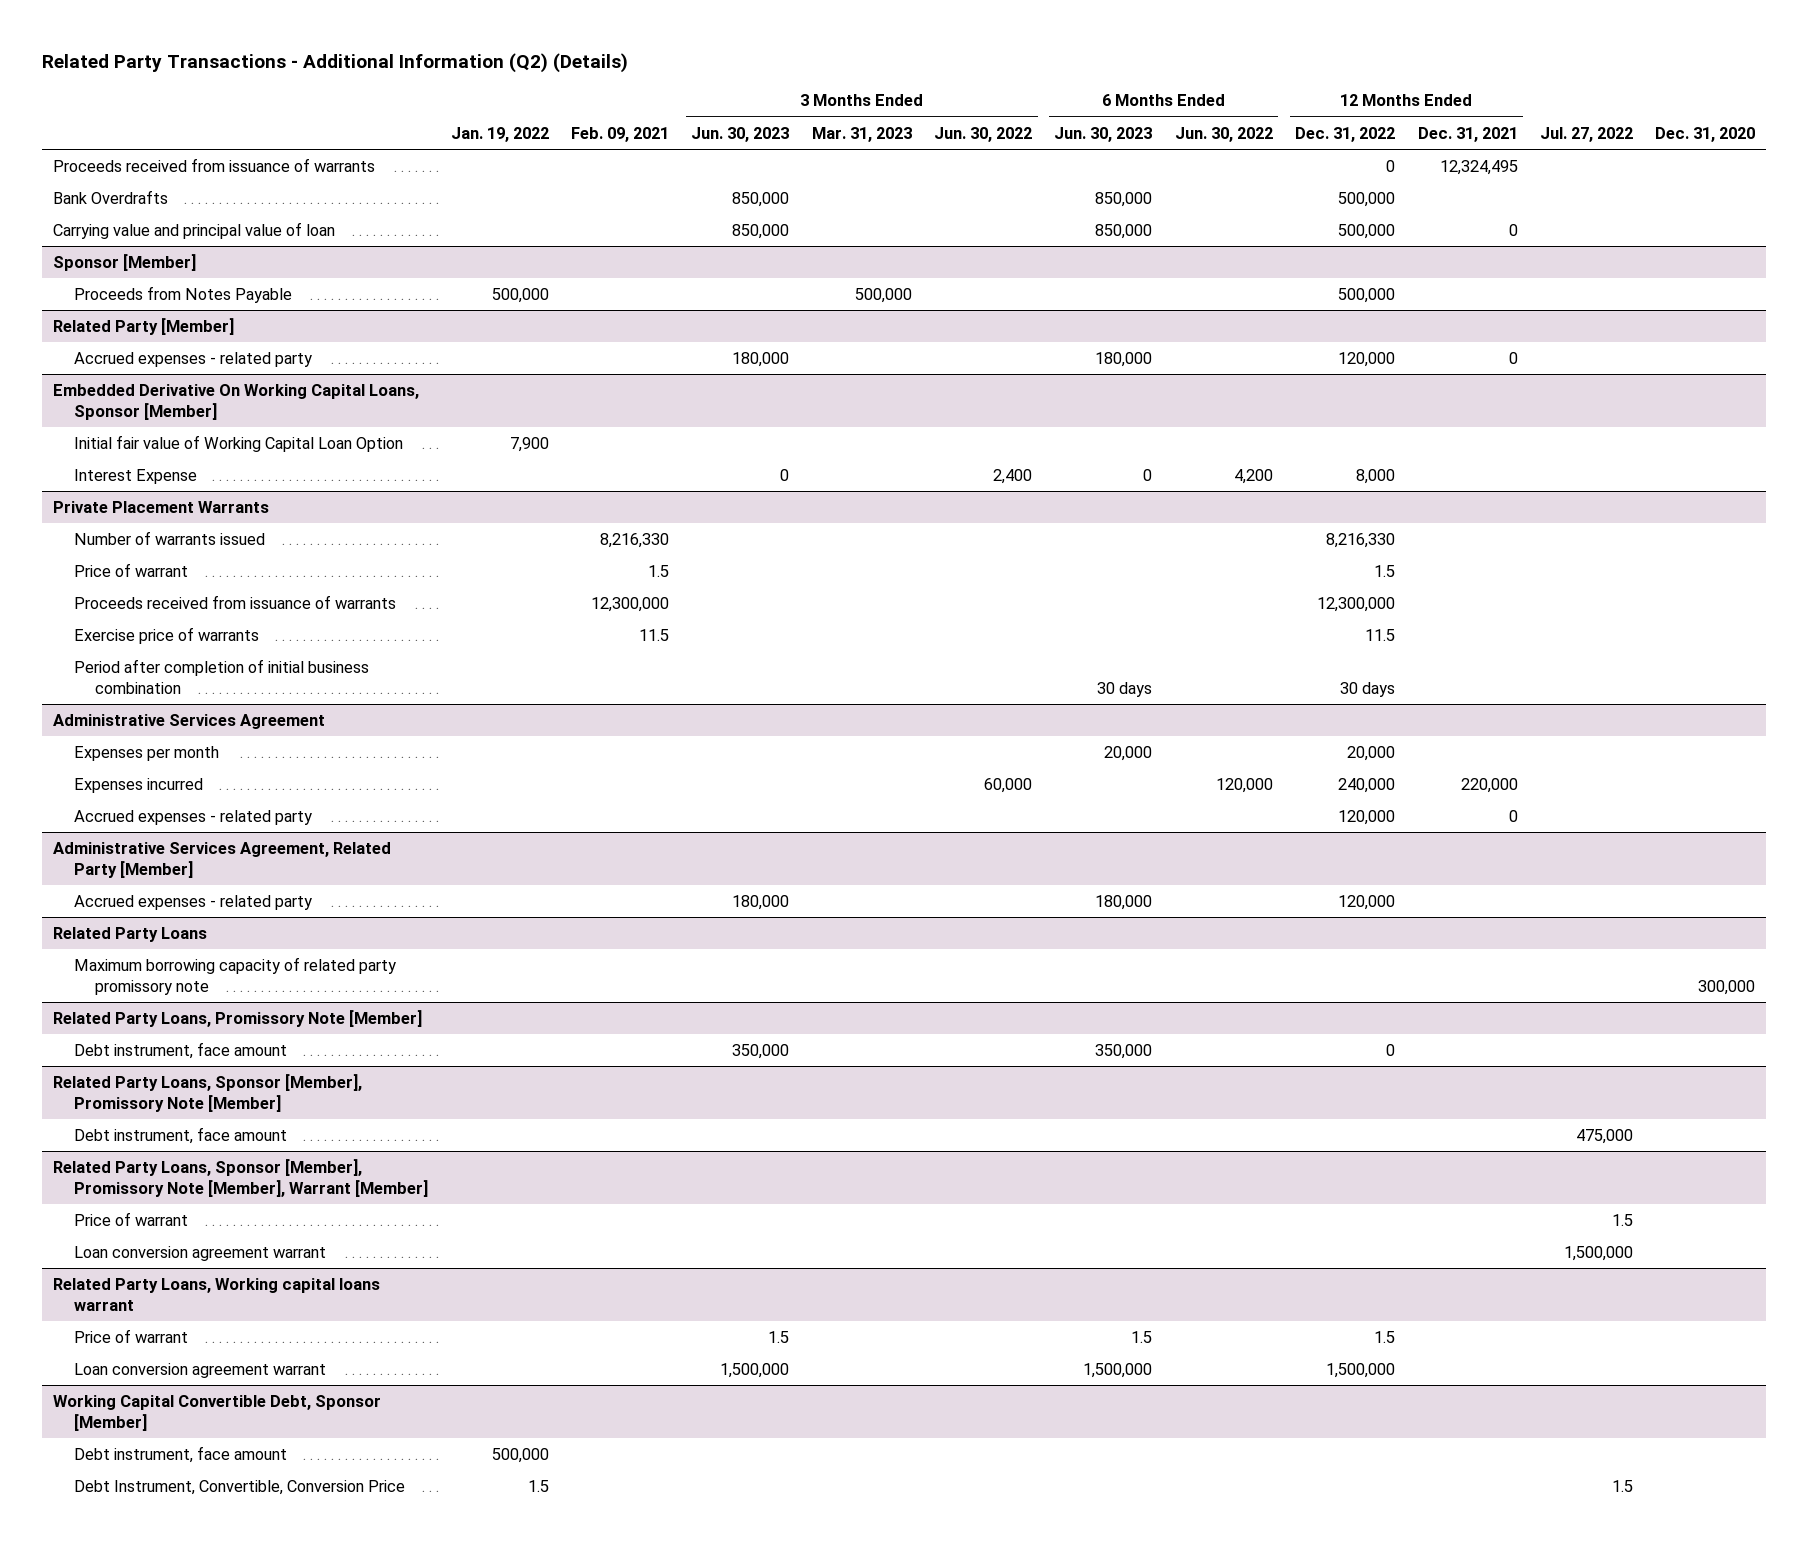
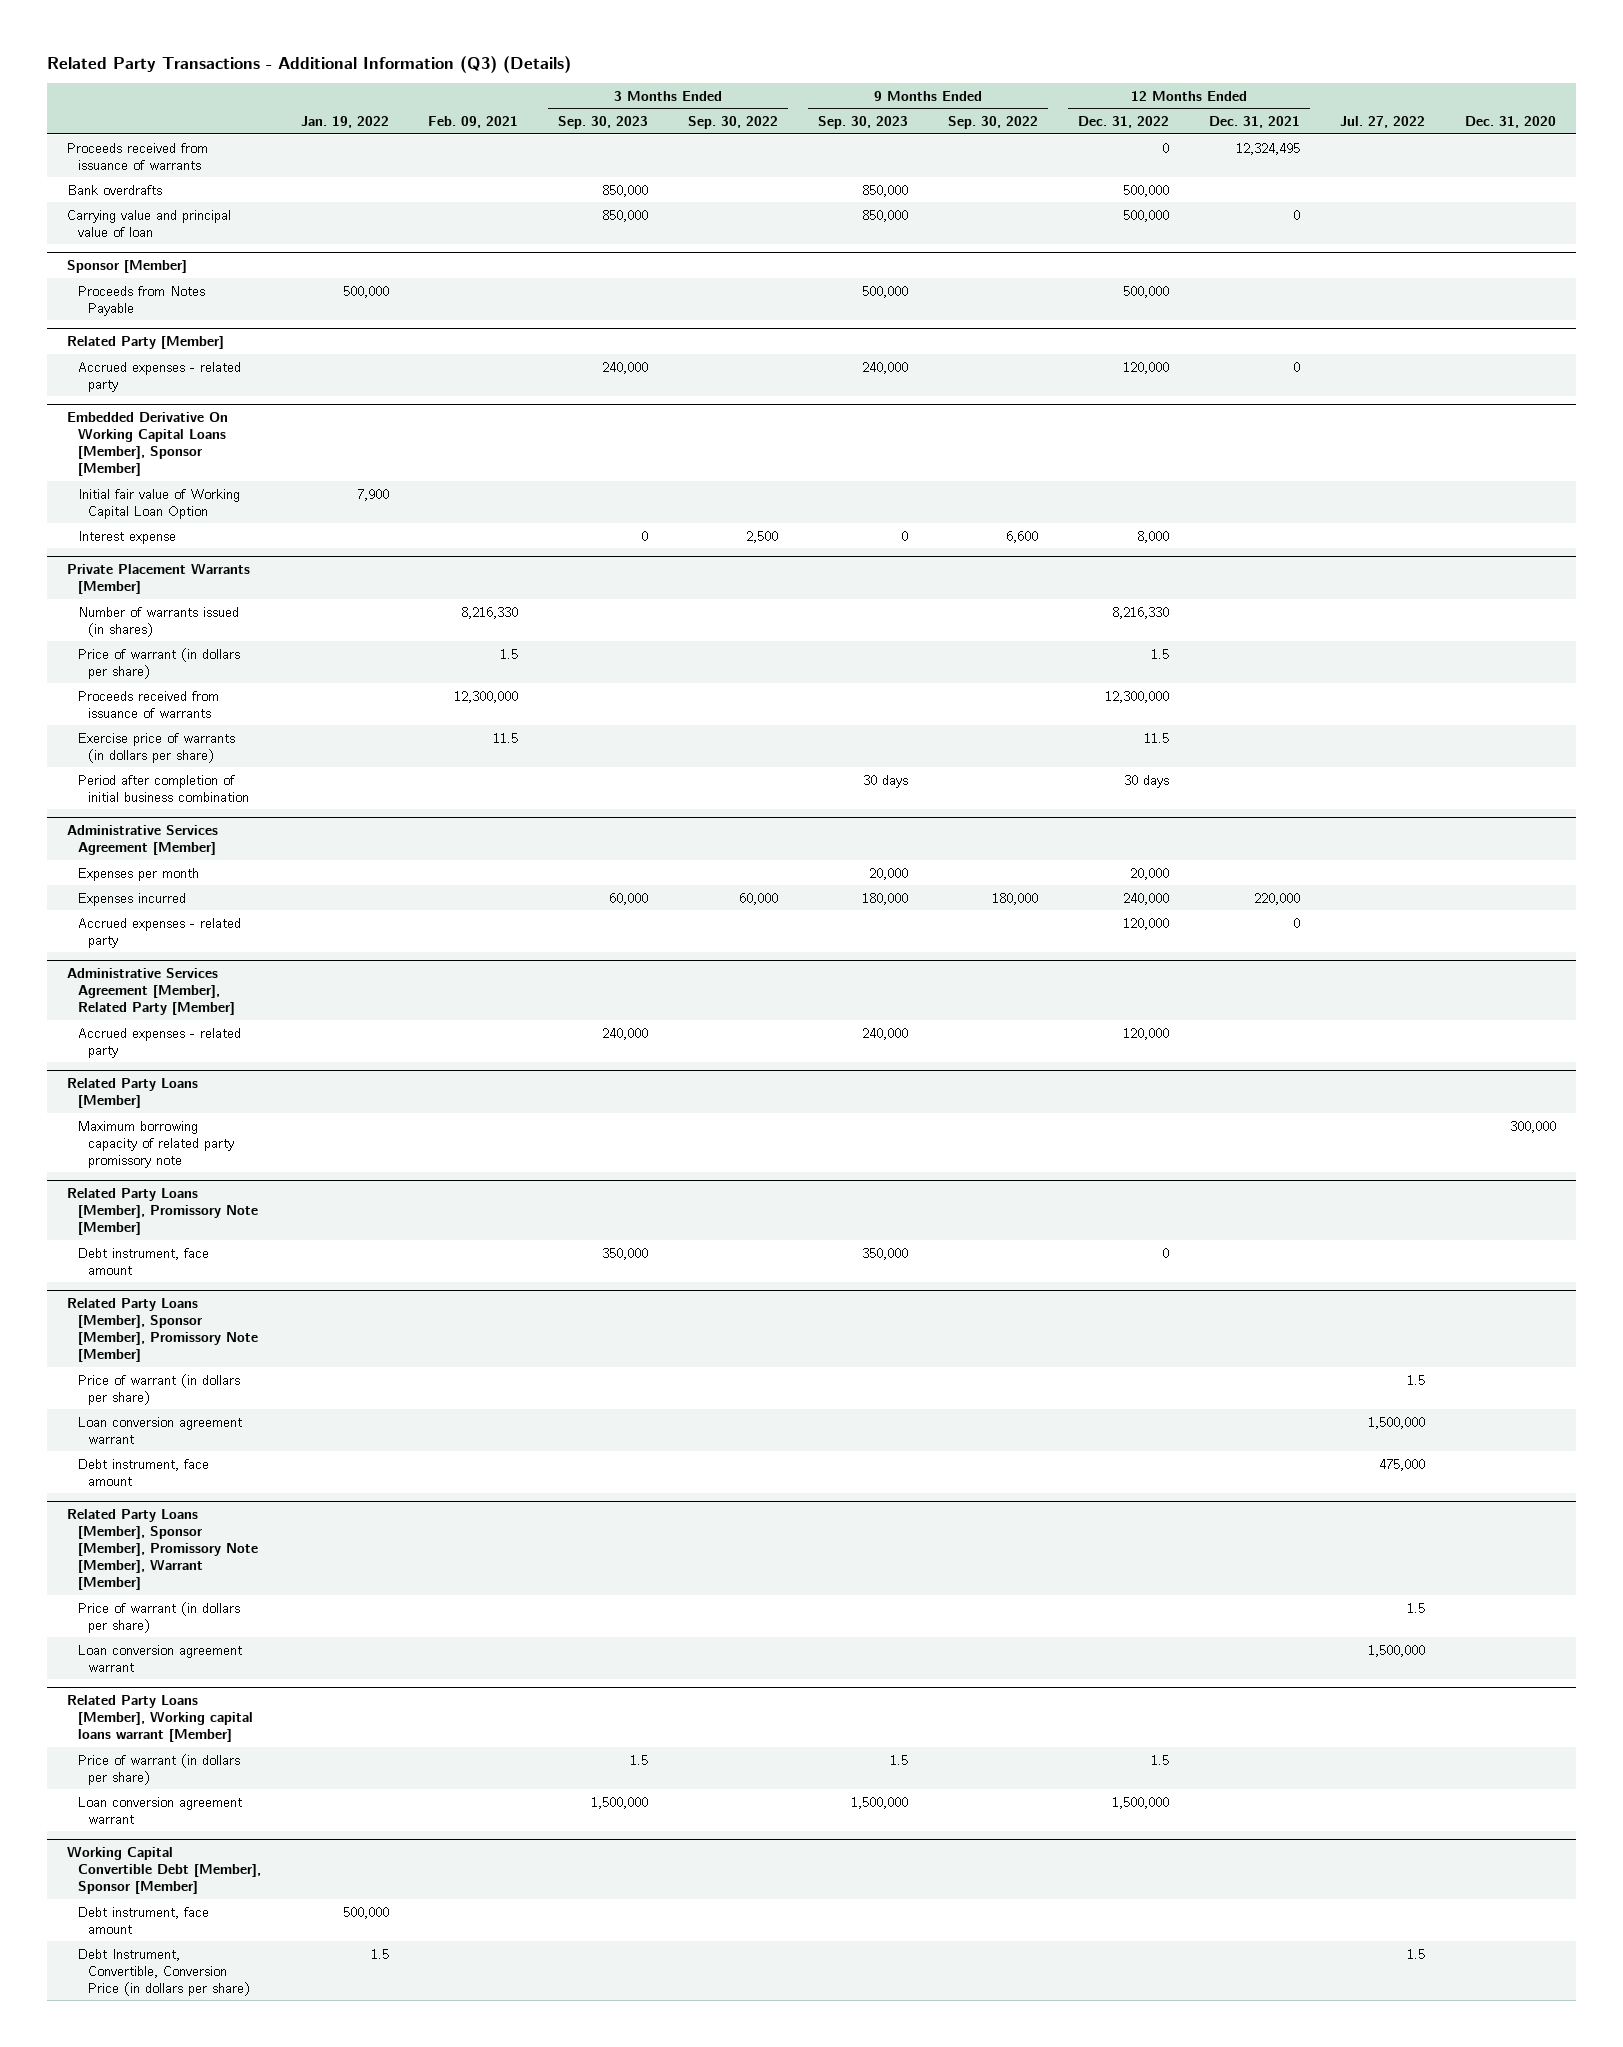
- Related Party Transactions - Additional Information (Q2) (Details)
+ Related Party Transactions - Additional Information (Q3) (Details)
- | Jan. 19, 2022 | Feb. 09, 2021 | 3 Months Ended Jun. 30, 2023 | 3 Months Ended Mar. 31, 2023 | 3 Months Ended Jun. 30, 2022 | 6 Months Ended Jun. 30, 2023 | 6 Months Ended Jun. 30, 2022 | 12 Months Ended Dec. 31, 2022 | 12 Months Ended Dec. 31, 2021 | Jul. 27, 2022 | Dec. 31, 2020
+ | Jan. 19, 2022 | Feb. 09, 2021 | 3 Months Ended Sep. 30, 2023 | 3 Months Ended Sep. 30, 2022 | 9 Months Ended Sep. 30, 2023 | 9 Months Ended Sep. 30, 2022 | 12 Months Ended Dec. 31, 2022 | 12 Months Ended Dec. 31, 2021 | Jul. 27, 2022 | Dec. 31, 2020
- Bank Overdrafts | | | 850,000 | | | 850,000 | | 500,000 | | |
+ Bank overdrafts | | | 850,000 | | 850,000 | | 500,000 | | |
- Embedded Derivative On Working Capital Loans, Sponsor [Member]
+ Embedded Derivative On Working Capital Loans [Member], Sponsor [Member]
- Interest Expense | | | 0 | | 2,400 | 0 | 4,200 | 8,000 | | |
- Private Placement Warrants
- Number of warrants issued | | 8,216,330 | | | | | | 8,216,330 | | |
- Price of warrant | | 1.5 | | | | | | 1.5 | | |
+ Interest expense | | | 0 | 2,500 | 0 | 6,600 | 8,000 | | |
+ Private Placement Warrants [Member]
+ Number of warrants issued (in shares) | | 8,216,330 | | | | | 8,216,330 | | |
+ Price of warrant (in dollars per share) | | 1.5 | | | | | 1.5 | | |
- Exercise price of warrants | | 11.5 | | | | | | 11.5 | | |
+ Exercise price of warrants (in dollars per share) | | 11.5 | | | | | 11.5 | | |
- Administrative Services Agreement
+ Administrative Services Agreement [Member]
- Administrative Services Agreement, Related Party [Member]
+ Administrative Services Agreement [Member], Related Party [Member]
- Related Party Loans
+ Related Party Loans [Member]
- Related Party Loans, Promissory Note [Member]
+ Related Party Loans [Member], Promissory Note [Member]
- Related Party Loans, Sponsor [Member], Promissory Note [Member]
+ Related Party Loans [Member], Sponsor [Member], Promissory Note [Member]
+ Price of warrant (in dollars per share) | | | | | | | | | 1.5 |
+ Loan conversion agreement warrant | | | | | | | | | 1,500,000 |
- Related Party Loans, Sponsor [Member], Promissory Note [Member], Warrant [Member]
- Price of warrant | | | | | | | | | | 1.5 |
+ Related Party Loans [Member], Sponsor [Member], Promissory Note [Member], Warrant [Member]
+ Price of warrant (in dollars per share) | | | | | | | | | 1.5 |
- Related Party Loans, Working capital loans warrant
- Price of warrant | | | 1.5 | | | 1.5 | | 1.5 | | |
+ Related Party Loans [Member], Working capital loans warrant [Member]
+ Price of warrant (in dollars per share) | | | 1.5 | | 1.5 | | 1.5 | | |
- Working Capital Convertible Debt, Sponsor [Member]
+ Working Capital Convertible Debt [Member], Sponsor [Member]
- Debt Instrument, Convertible, Conversion Price | 1.5 | | | | | | | | | 1.5 |
+ Debt Instrument, Convertible, Conversion Price (in dollars per share) | 1.5 | | | | | | | | 1.5 |

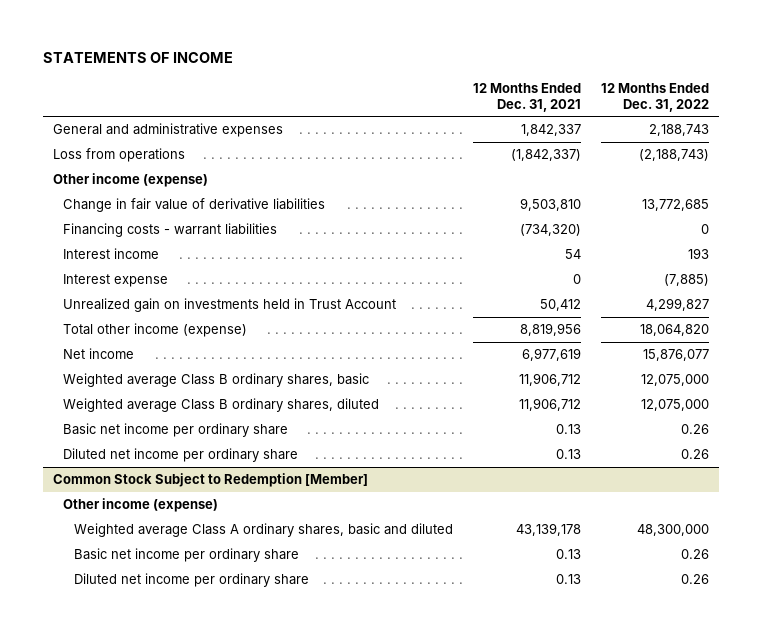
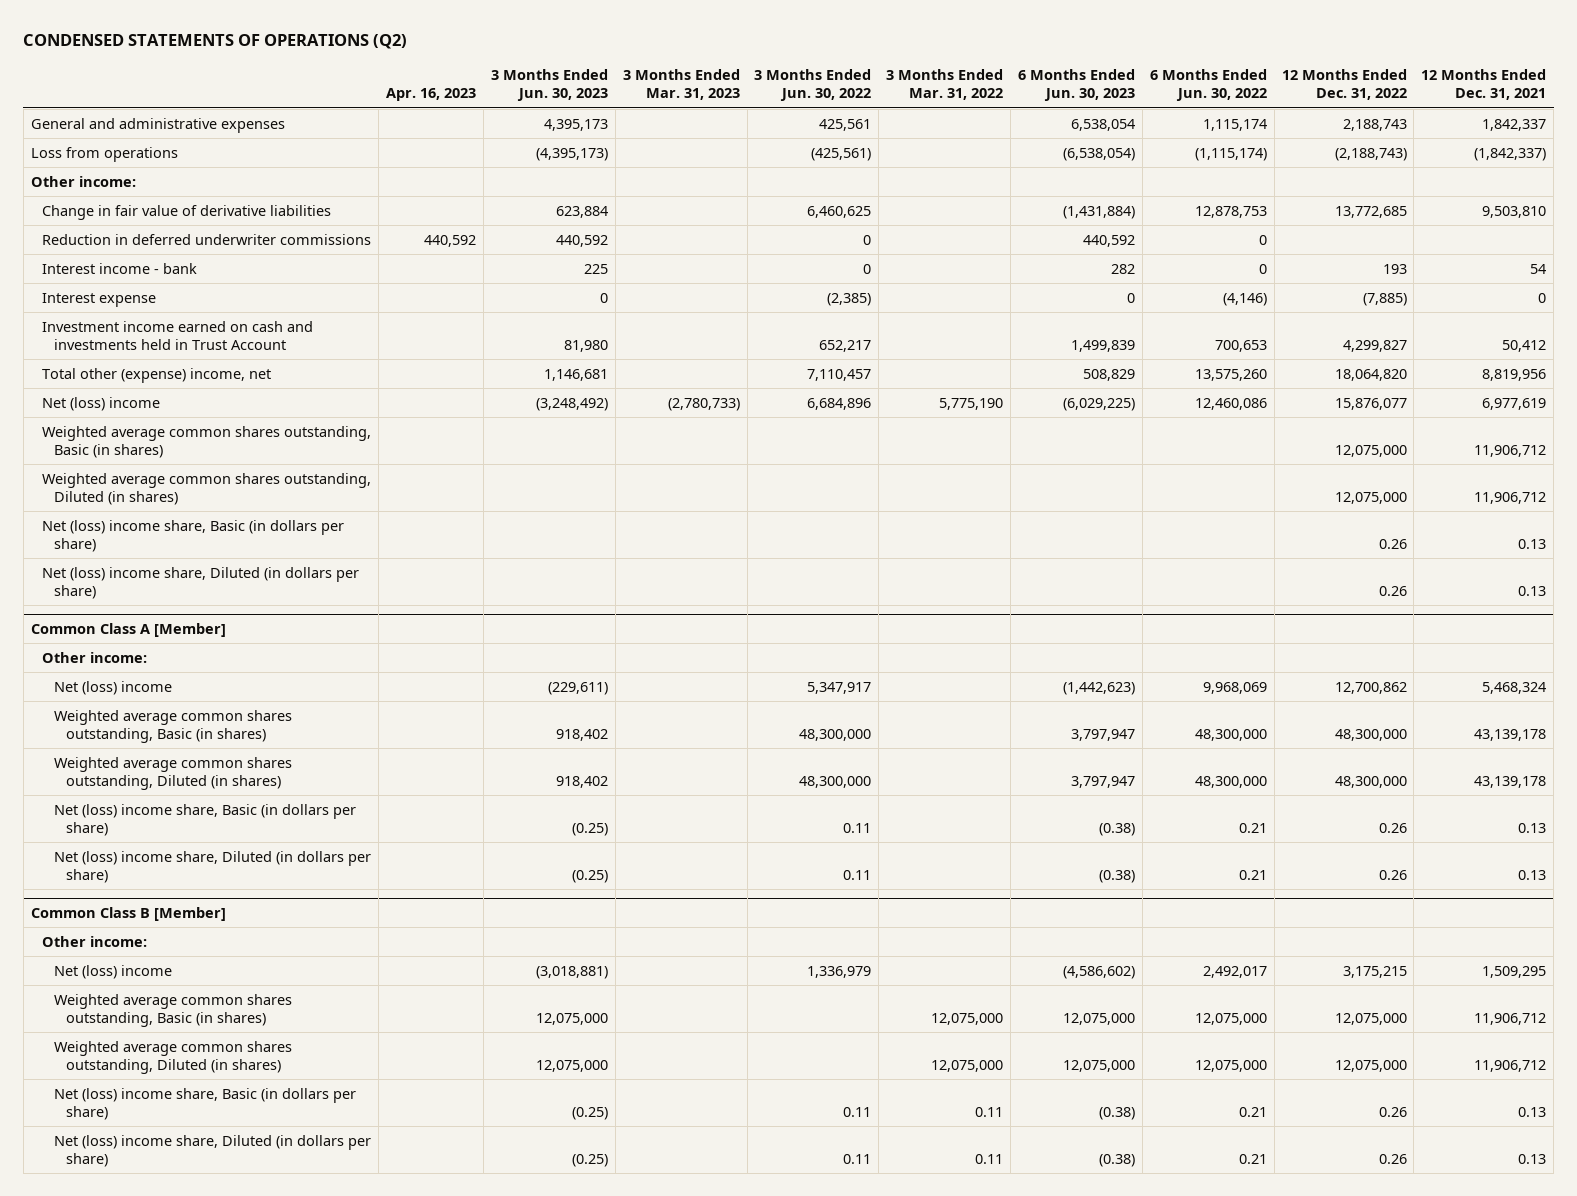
- STATEMENTS OF INCOME
+ CONDENSED STATEMENTS OF OPERATIONS (Q2)
- | 12 Months Ended Dec. 31, 2021 | 12 Months Ended Dec. 31, 2022
+ | Apr. 16, 2023 | 3 Months Ended Jun. 30, 2023 | 3 Months Ended Mar. 31, 2023 | 3 Months Ended Jun. 30, 2022 | 3 Months Ended Mar. 31, 2022 | 6 Months Ended Jun. 30, 2023 | 6 Months Ended Jun. 30, 2022 | 12 Months Ended Dec. 31, 2022 | 12 Months Ended Dec. 31, 2021
- Other income (expense)
+ Other income:
- Financing costs - warrant liabilities | (734,320) | 0
- Interest income | 54 | 193
+ Reduction in deferred underwriter commissions | 440,592 | 440,592 | | 0 | | 440,592 | 0 | |
+ Interest income - bank | | 225 | | 0 | | 282 | 0 | 193 | 54
- Unrealized gain on investments held in Trust Account | 50,412 | 4,299,827
- Total other income (expense) | 8,819,956 | 18,064,820
- Net income | 6,977,619 | 15,876,077
- Weighted average Class B ordinary shares, basic | 11,906,712 | 12,075,000
- Weighted average Class B ordinary shares, diluted | 11,906,712 | 12,075,000
- Basic net income per ordinary share | 0.13 | 0.26
- Diluted net income per ordinary share | 0.13 | 0.26
- Common Stock Subject to Redemption [Member]
- Other income (expense)
- Weighted average Class A ordinary shares, basic and diluted | 43,139,178 | 48,300,000
- Basic net income per ordinary share | 0.13 | 0.26
- Diluted net income per ordinary share | 0.13 | 0.26
+ Investment income earned on cash and investments held in Trust Account | | 81,980 | | 652,217 | | 1,499,839 | 700,653 | 4,299,827 | 50,412
+ Total other (expense) income, net | | 1,146,681 | | 7,110,457 | | 508,829 | 13,575,260 | 18,064,820 | 8,819,956
+ Net (loss) income | | (3,248,492) | (2,780,733) | 6,684,896 | 5,775,190 | (6,029,225) | 12,460,086 | 15,876,077 | 6,977,619
+ Weighted average common shares outstanding, Basic (in shares) | | | | | | | | 12,075,000 | 11,906,712
+ Weighted average common shares outstanding, Diluted (in shares) | | | | | | | | 12,075,000 | 11,906,712
+ Net (loss) income share, Basic (in dollars per share) | | | | | | | | 0.26 | 0.13
+ Net (loss) income share, Diluted (in dollars per share) | | | | | | | | 0.26 | 0.13
+ Common Class A [Member]
+ Other income:
+ Net (loss) income | | (229,611) | | 5,347,917 | | (1,442,623) | 9,968,069 | 12,700,862 | 5,468,324
+ Weighted average common shares outstanding, Basic (in shares) | | 918,402 | | 48,300,000 | | 3,797,947 | 48,300,000 | 48,300,000 | 43,139,178
+ Weighted average common shares outstanding, Diluted (in shares) | | 918,402 | | 48,300,000 | | 3,797,947 | 48,300,000 | 48,300,000 | 43,139,178
+ Net (loss) income share, Basic (in dollars per share) | | (0.25) | | 0.11 | | (0.38) | 0.21 | 0.26 | 0.13
+ Net (loss) income share, Diluted (in dollars per share) | | (0.25) | | 0.11 | | (0.38) | 0.21 | 0.26 | 0.13
+ Common Class B [Member]
+ Other income:
+ Net (loss) income | | (3,018,881) | | 1,336,979 | | (4,586,602) | 2,492,017 | 3,175,215 | 1,509,295
+ Weighted average common shares outstanding, Basic (in shares) | | 12,075,000 | | | 12,075,000 | 12,075,000 | 12,075,000 | 12,075,000 | 11,906,712
+ Weighted average common shares outstanding, Diluted (in shares) | | 12,075,000 | | | 12,075,000 | 12,075,000 | 12,075,000 | 12,075,000 | 11,906,712
+ Net (loss) income share, Basic (in dollars per share) | | (0.25) | | 0.11 | 0.11 | (0.38) | 0.21 | 0.26 | 0.13
+ Net (loss) income share, Diluted (in dollars per share) | | (0.25) | | 0.11 | 0.11 | (0.38) | 0.21 | 0.26 | 0.13

